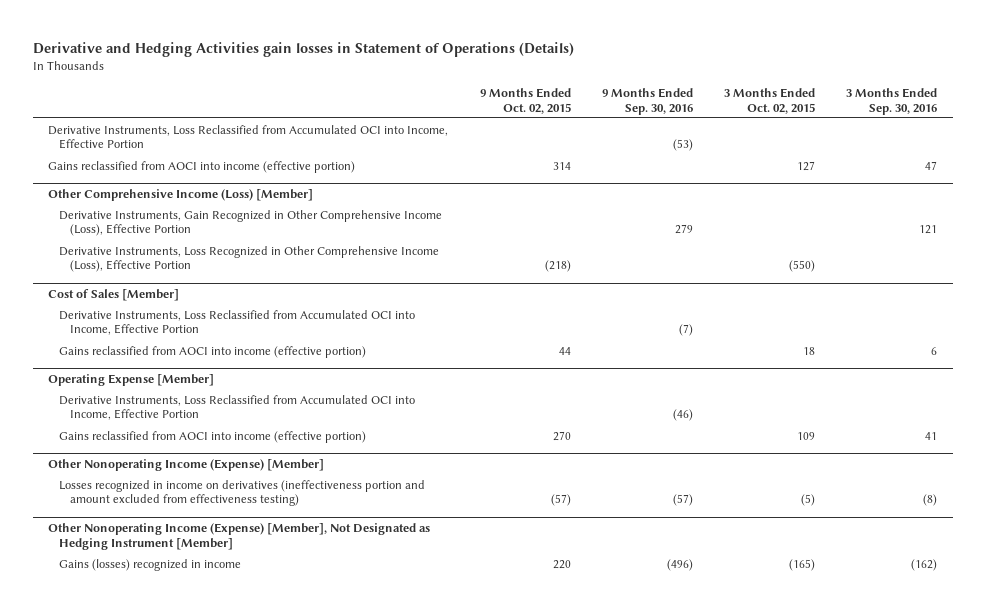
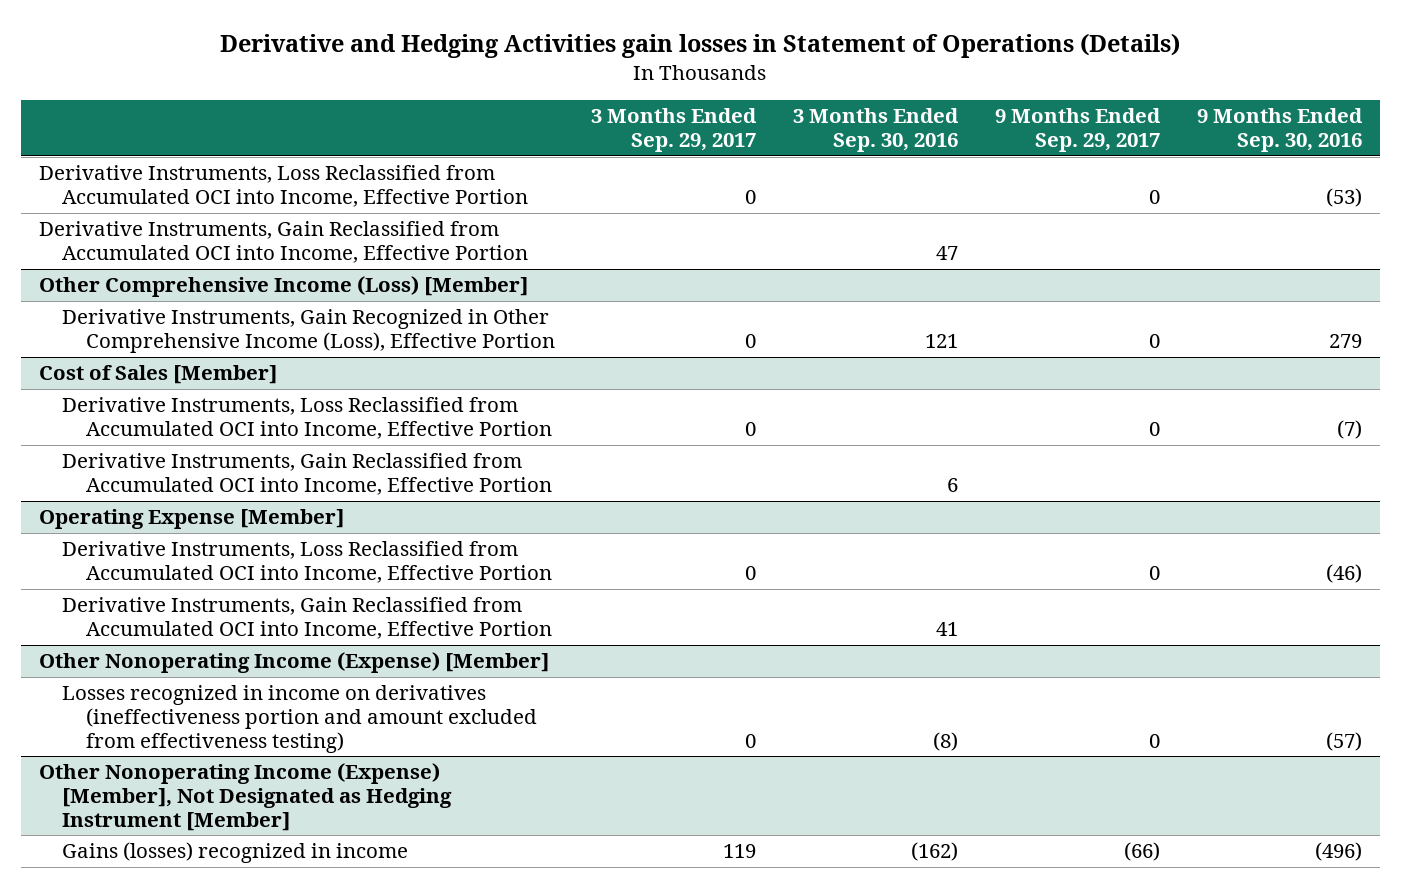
- | 9 Months Ended Oct. 02, 2015 | 9 Months Ended Sep. 30, 2016 | 3 Months Ended Oct. 02, 2015 | 3 Months Ended Sep. 30, 2016
+ | 3 Months Ended Sep. 29, 2017 | 3 Months Ended Sep. 30, 2016 | 9 Months Ended Sep. 29, 2017 | 9 Months Ended Sep. 30, 2016
- Gains reclassified from AOCI into income (effective portion) | 314 | | 127 | 47
+ Derivative Instruments, Gain Reclassified from Accumulated OCI into Income, Effective Portion | | 47 | |
@ Other Comprehensive Income (Loss) [Member]
- Derivative Instruments, Loss Recognized in Other Comprehensive Income (Loss), Effective Portion | (218) | | (550) |
@ Cost of Sales [Member]
- Gains reclassified from AOCI into income (effective portion) | 44 | | 18 | 6
+ Derivative Instruments, Gain Reclassified from Accumulated OCI into Income, Effective Portion | | 6 | |
@ Operating Expense [Member]
- Gains reclassified from AOCI into income (effective portion) | 270 | | 109 | 41
+ Derivative Instruments, Gain Reclassified from Accumulated OCI into Income, Effective Portion | | 41 | |

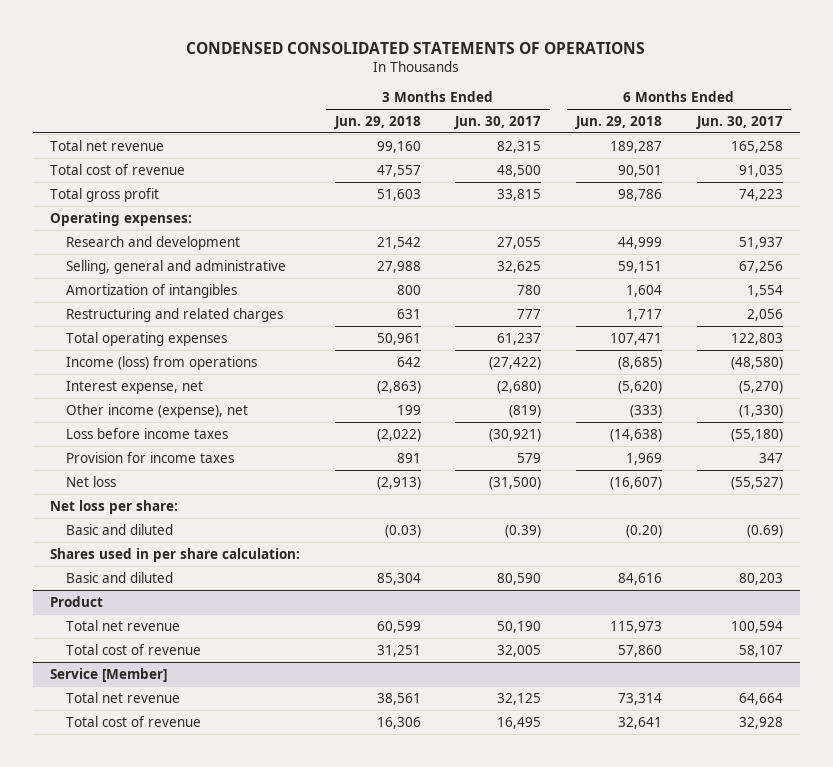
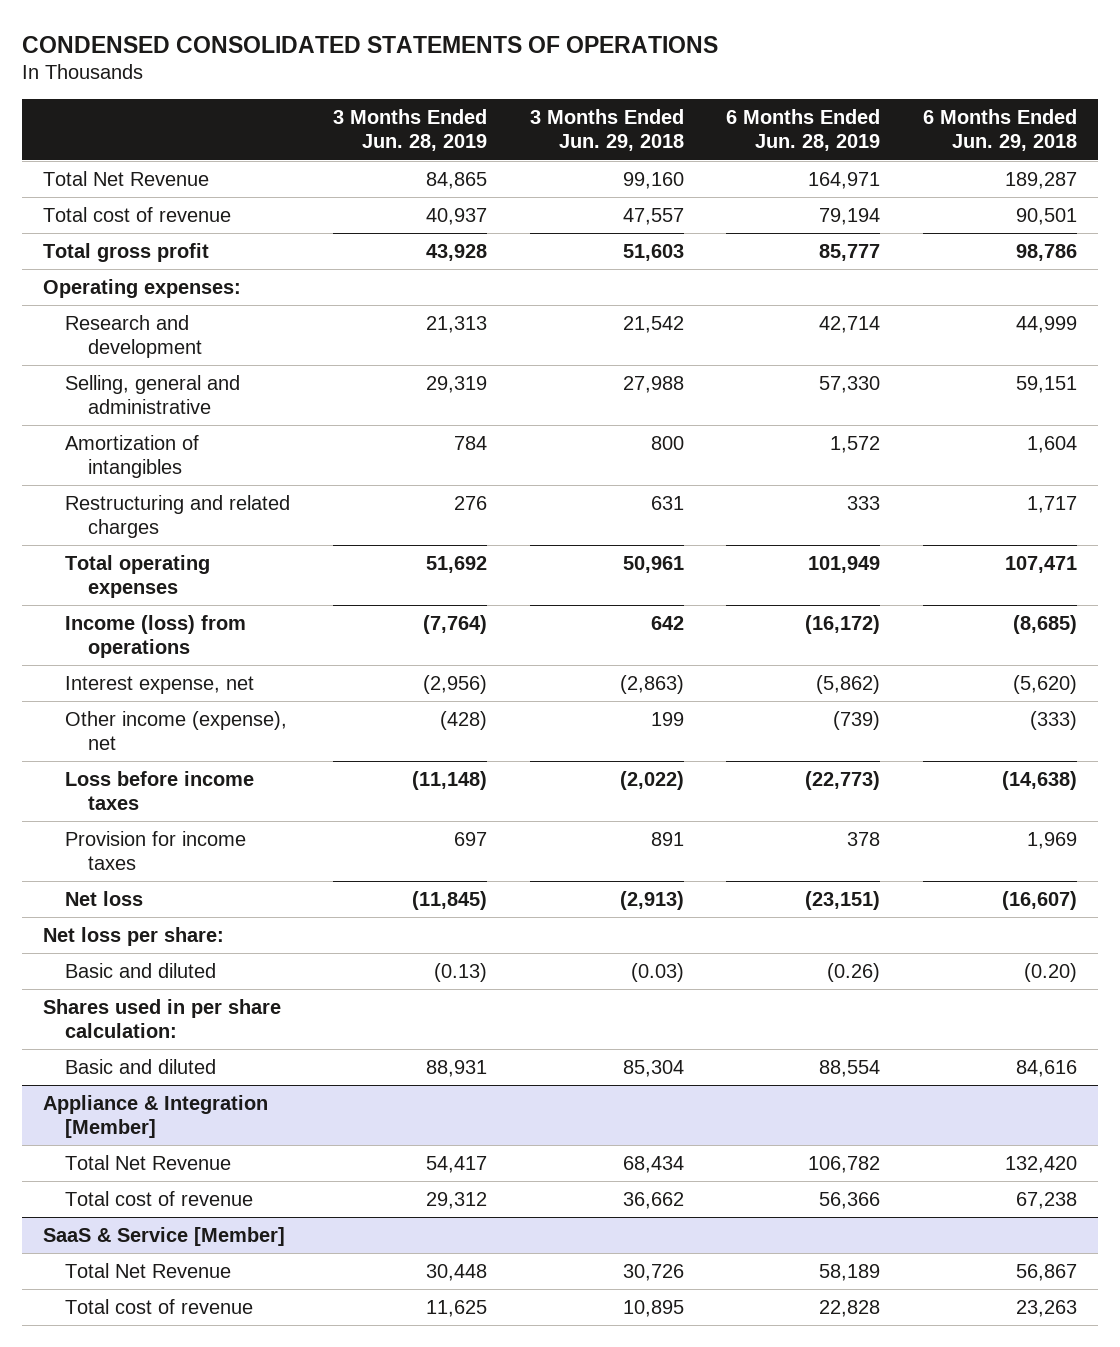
- | 3 Months Ended Jun. 29, 2018 | 3 Months Ended Jun. 30, 2017 | 6 Months Ended Jun. 29, 2018 | 6 Months Ended Jun. 30, 2017
+ | 3 Months Ended Jun. 28, 2019 | 3 Months Ended Jun. 29, 2018 | 6 Months Ended Jun. 28, 2019 | 6 Months Ended Jun. 29, 2018
- Total net revenue | 99,160 | 82,315 | 189,287 | 165,258
+ Total Net Revenue | 84,865 | 99,160 | 164,971 | 189,287
- Product
- Total net revenue | 60,599 | 50,190 | 115,973 | 100,594
- Total cost of revenue | 31,251 | 32,005 | 57,860 | 58,107
- Service [Member]
- Total net revenue | 38,561 | 32,125 | 73,314 | 64,664
- Total cost of revenue | 16,306 | 16,495 | 32,641 | 32,928
+ Appliance & Integration [Member]
+ Total Net Revenue | 54,417 | 68,434 | 106,782 | 132,420
+ Total cost of revenue | 29,312 | 36,662 | 56,366 | 67,238
+ SaaS & Service [Member]
+ Total Net Revenue | 30,448 | 30,726 | 58,189 | 56,867
+ Total cost of revenue | 11,625 | 10,895 | 22,828 | 23,263

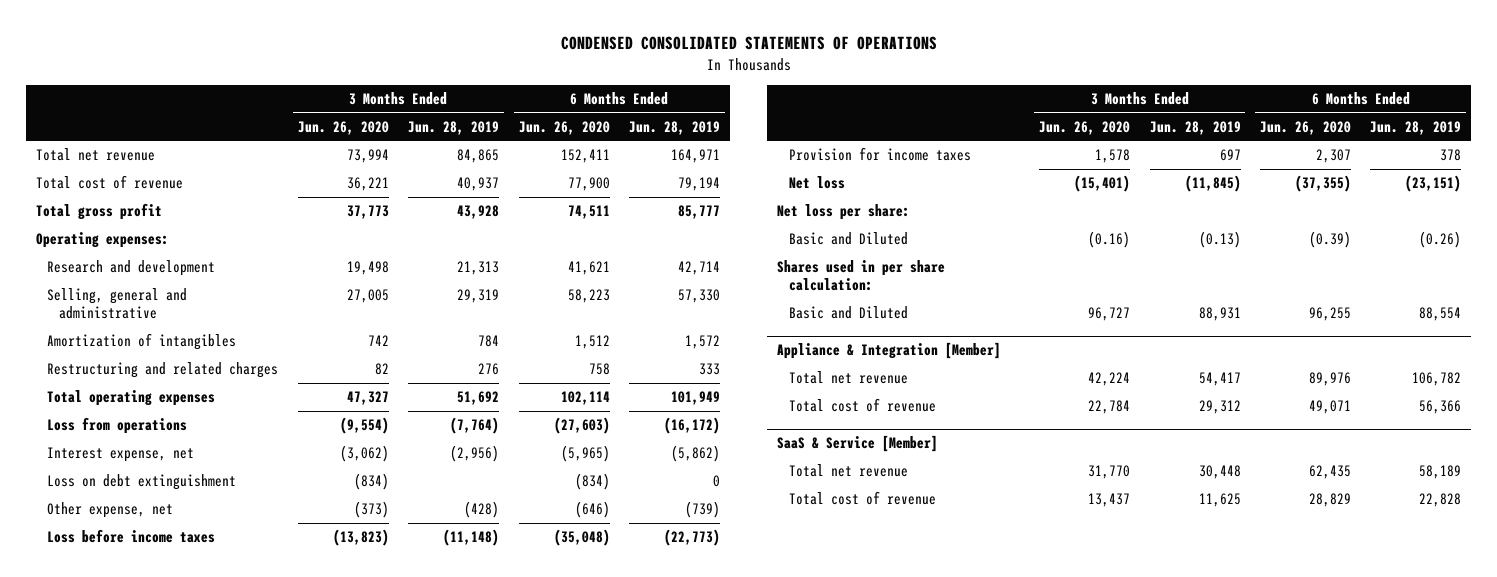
- | 3 Months Ended Jun. 28, 2019 | 3 Months Ended Jun. 29, 2018 | 6 Months Ended Jun. 28, 2019 | 6 Months Ended Jun. 29, 2018
+ | 3 Months Ended Jun. 26, 2020 | 3 Months Ended Jun. 28, 2019 | 6 Months Ended Jun. 26, 2020 | 6 Months Ended Jun. 28, 2019
- Total Net Revenue | 84,865 | 99,160 | 164,971 | 189,287
+ Total net revenue | 73,994 | 84,865 | 152,411 | 164,971
- Income (loss) from operations | (7,764) | 642 | (16,172) | (8,685)
+ Loss from operations | (9,554) | (7,764) | (27,603) | (16,172)
- Other income (expense), net | (428) | 199 | (739) | (333)
+ Loss on debt extinguishment | (834) | | (834) | 0
+ Other expense, net | (373) | (428) | (646) | (739)
- Basic and diluted | (0.13) | (0.03) | (0.26) | (0.20)
+ Basic and Diluted | (0.16) | (0.13) | (0.39) | (0.26)
- Basic and diluted | 88,931 | 85,304 | 88,554 | 84,616
+ Basic and Diluted | 96,727 | 88,931 | 96,255 | 88,554
@ Appliance & Integration [Member]
- Total Net Revenue | 54,417 | 68,434 | 106,782 | 132,420
+ Total net revenue | 42,224 | 54,417 | 89,976 | 106,782
@ SaaS & Service [Member]
- Total Net Revenue | 30,448 | 30,726 | 58,189 | 56,867
+ Total net revenue | 31,770 | 30,448 | 62,435 | 58,189

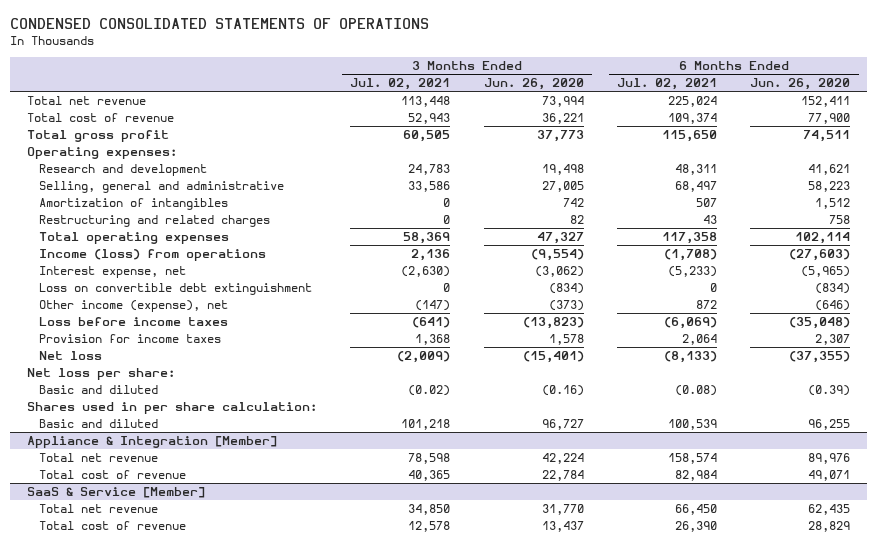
- | 3 Months Ended Jun. 26, 2020 | 3 Months Ended Jun. 28, 2019 | 6 Months Ended Jun. 26, 2020 | 6 Months Ended Jun. 28, 2019
+ | 3 Months Ended Jul. 02, 2021 | 3 Months Ended Jun. 26, 2020 | 6 Months Ended Jul. 02, 2021 | 6 Months Ended Jun. 26, 2020
- Loss from operations | (9,554) | (7,764) | (27,603) | (16,172)
+ Income (loss) from operations | 2,136 | (9,554) | (1,708) | (27,603)
- Loss on debt extinguishment | (834) | | (834) | 0
- Other expense, net | (373) | (428) | (646) | (739)
+ Loss on convertible debt extinguishment | 0 | (834) | 0 | (834)
+ Other income (expense), net | (147) | (373) | 872 | (646)
- Basic and Diluted | (0.16) | (0.13) | (0.39) | (0.26)
+ Basic and diluted | (0.02) | (0.16) | (0.08) | (0.39)
- Basic and Diluted | 96,727 | 88,931 | 96,255 | 88,554
+ Basic and diluted | 101,218 | 96,727 | 100,539 | 96,255

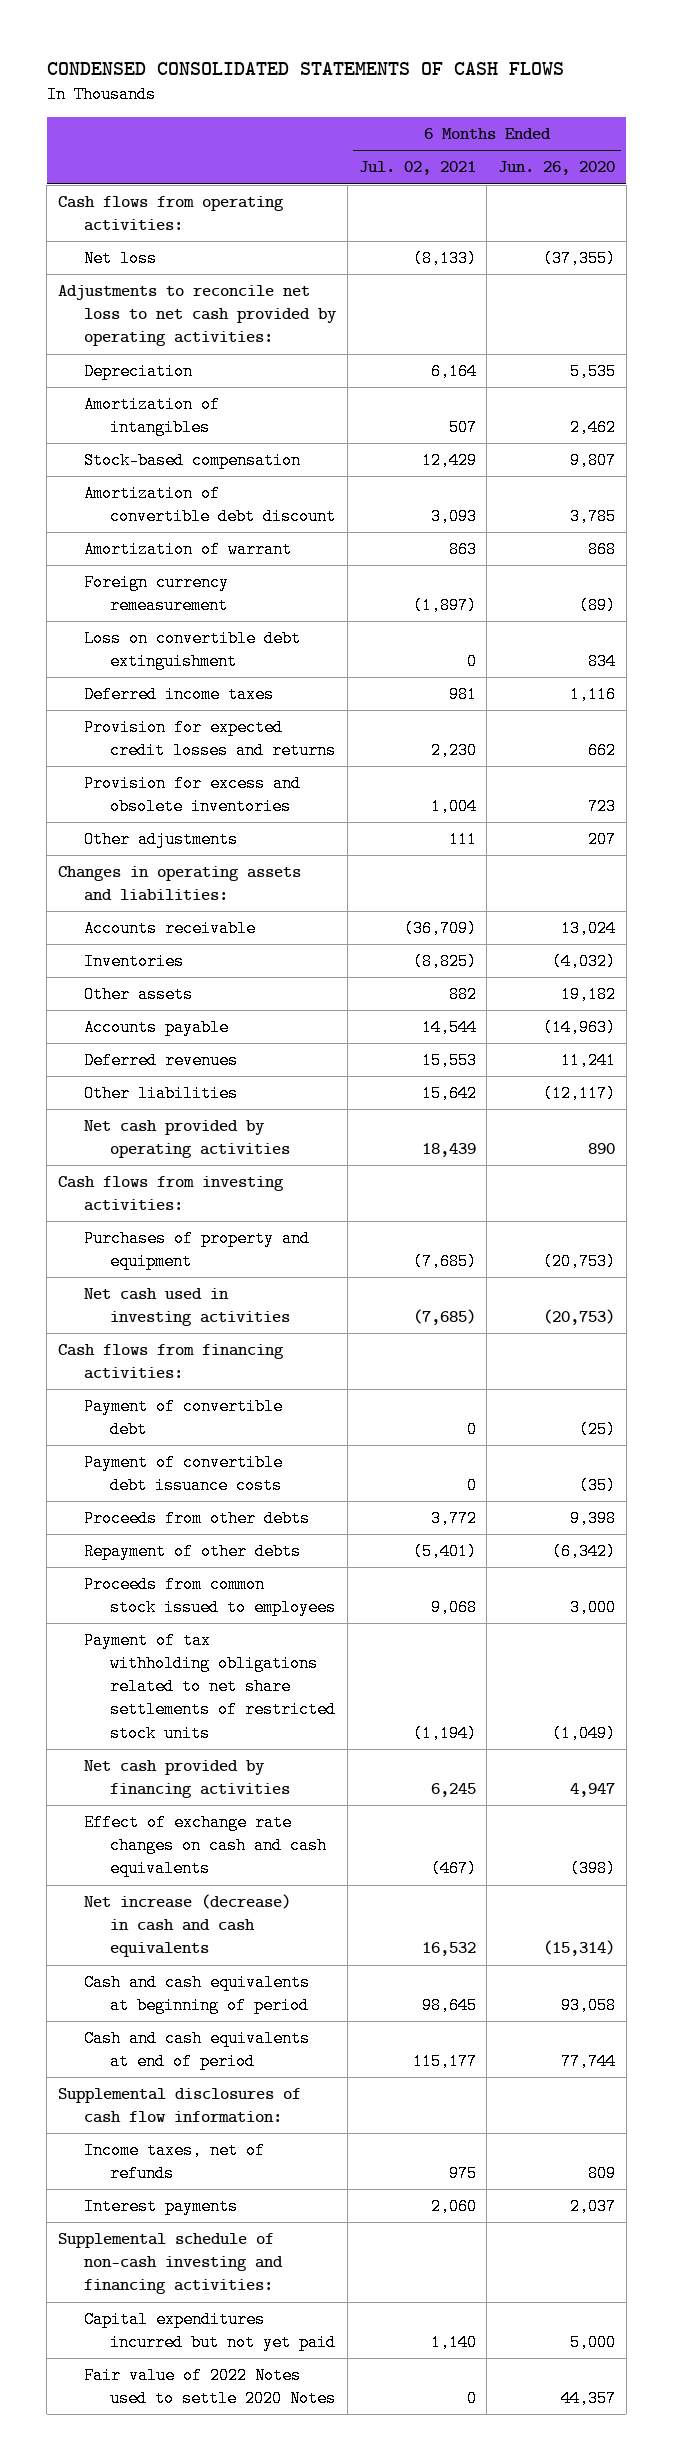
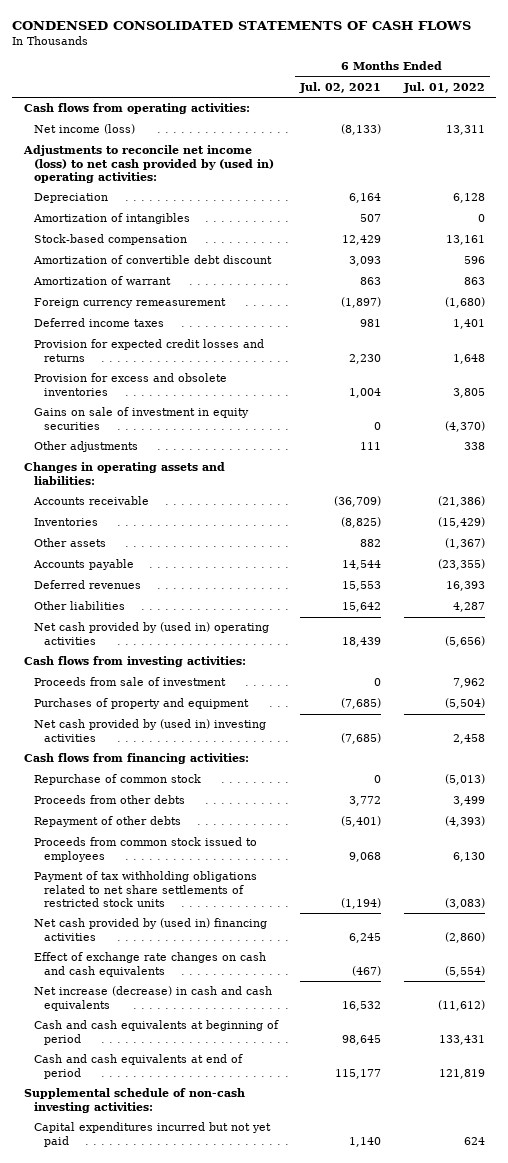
- | 6 Months Ended Jul. 02, 2021 | 6 Months Ended Jun. 26, 2020
+ | 6 Months Ended Jul. 02, 2021 | 6 Months Ended Jul. 01, 2022
- Net loss | (8,133) | (37,355)
- Adjustments to reconcile net loss to net cash provided by operating activities:
+ Net income (loss) | (8,133) | 13,311
+ Adjustments to reconcile net income (loss) to net cash provided by (used in) operating activities:
- Loss on convertible debt extinguishment | 0 | 834
+ Gains on sale of investment in equity securities | 0 | (4,370)
- Net cash provided by operating activities | 18,439 | 890
+ Net cash provided by (used in) operating activities | 18,439 | (5,656)
+ Proceeds from sale of investment | 0 | 7,962
- Net cash used in investing activities | (7,685) | (20,753)
+ Net cash provided by (used in) investing activities | (7,685) | 2,458
- Payment of convertible debt | 0 | (25)
- Payment of convertible debt issuance costs | 0 | (35)
+ Repurchase of common stock | 0 | (5,013)
- Net cash provided by financing activities | 6,245 | 4,947
+ Net cash provided by (used in) financing activities | 6,245 | (2,860)
- Supplemental disclosures of cash flow information:
- Income taxes, net of refunds | 975 | 809
- Interest payments | 2,060 | 2,037
- Supplemental schedule of non-cash investing and financing activities:
+ Supplemental schedule of non-cash investing activities:
- Fair value of 2022 Notes used to settle 2020 Notes | 0 | 44,357

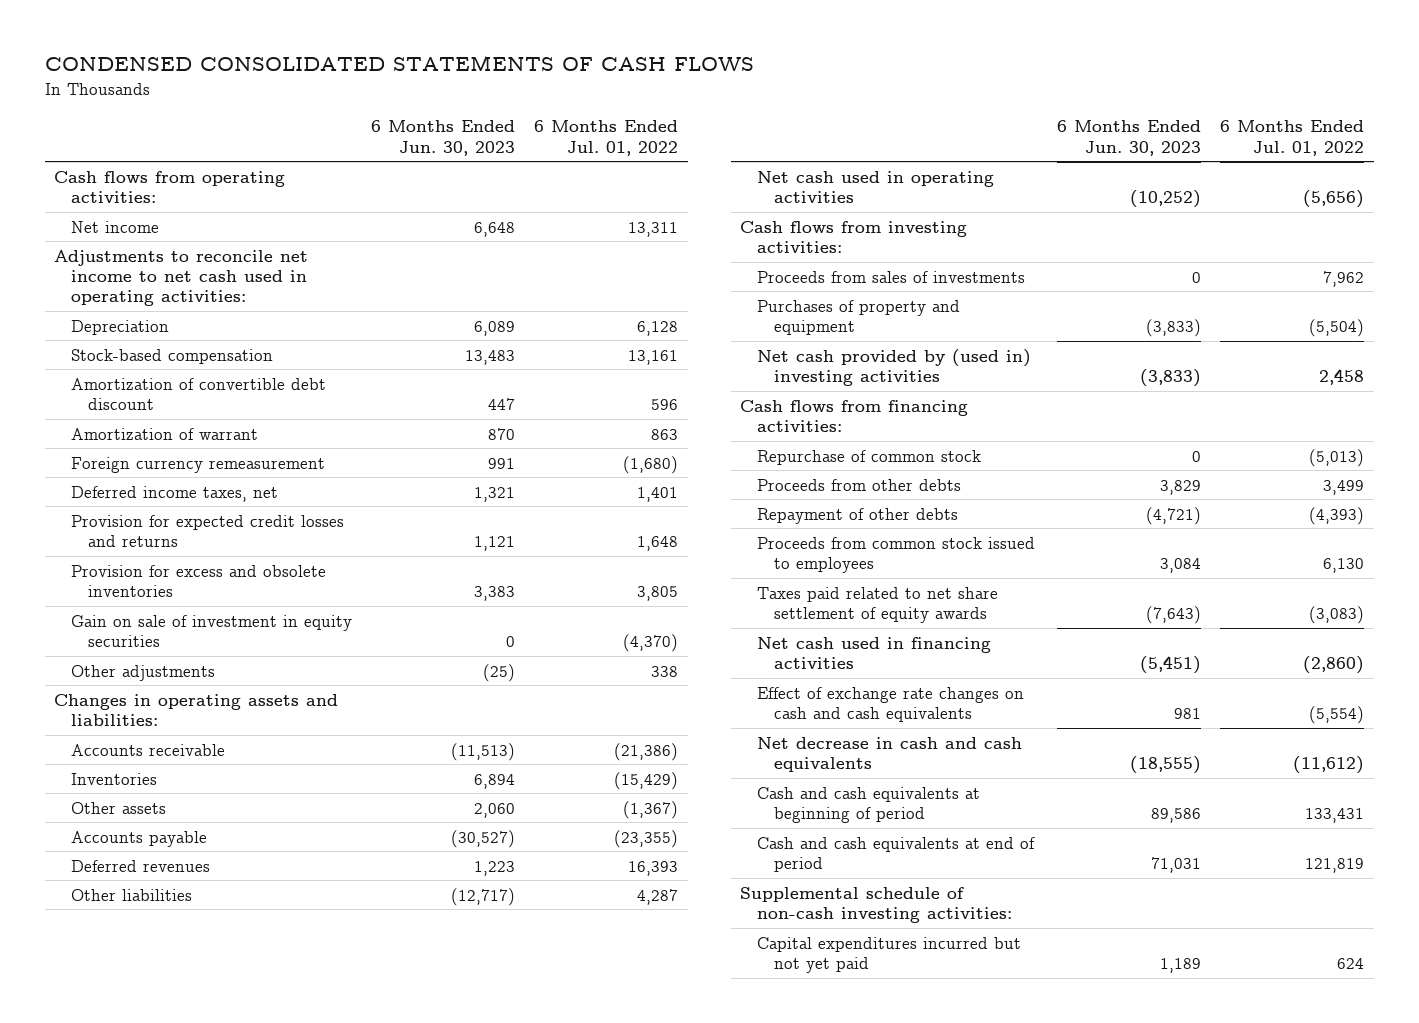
- | 6 Months Ended Jul. 02, 2021 | 6 Months Ended Jul. 01, 2022
+ | 6 Months Ended Jun. 30, 2023 | 6 Months Ended Jul. 01, 2022
- Net income (loss) | (8,133) | 13,311
- Adjustments to reconcile net income (loss) to net cash provided by (used in) operating activities:
+ Net income | 6,648 | 13,311
+ Adjustments to reconcile net income to net cash used in operating activities:
- Amortization of intangibles | 507 | 0
- Deferred income taxes | 981 | 1,401
+ Deferred income taxes, net | 1,321 | 1,401
- Gains on sale of investment in equity securities | 0 | (4,370)
+ Gain on sale of investment in equity securities | 0 | (4,370)
- Net cash provided by (used in) operating activities | 18,439 | (5,656)
+ Net cash used in operating activities | (10,252) | (5,656)
- Proceeds from sale of investment | 0 | 7,962
+ Proceeds from sales of investments | 0 | 7,962
- Payment of tax withholding obligations related to net share settlements of restricted stock units | (1,194) | (3,083)
- Net cash provided by (used in) financing activities | 6,245 | (2,860)
+ Taxes paid related to net share settlement of equity awards | (7,643) | (3,083)
+ Net cash used in financing activities | (5,451) | (2,860)
- Net increase (decrease) in cash and cash equivalents | 16,532 | (11,612)
+ Net decrease in cash and cash equivalents | (18,555) | (11,612)

